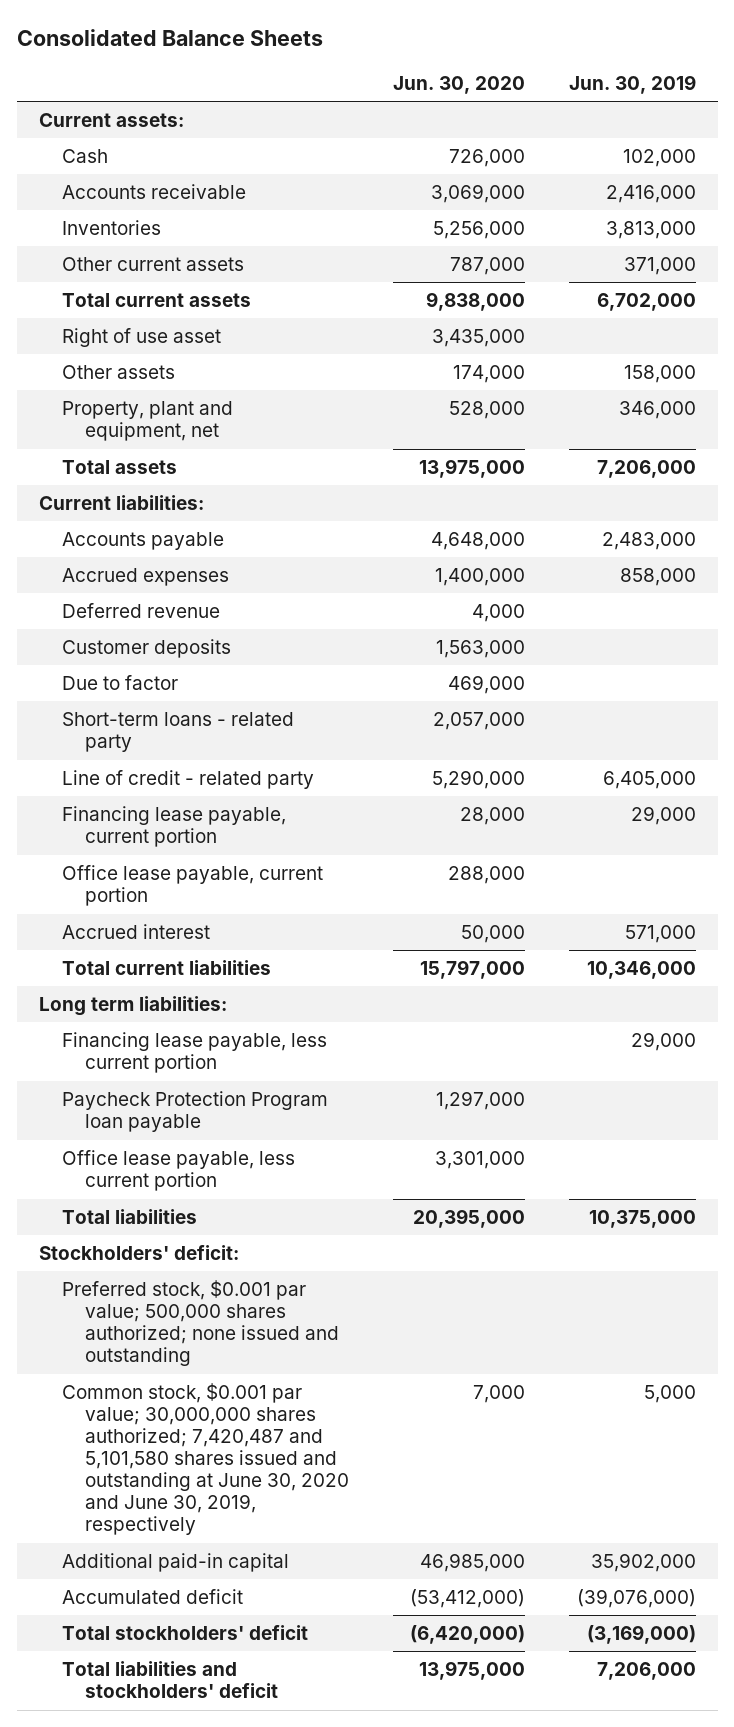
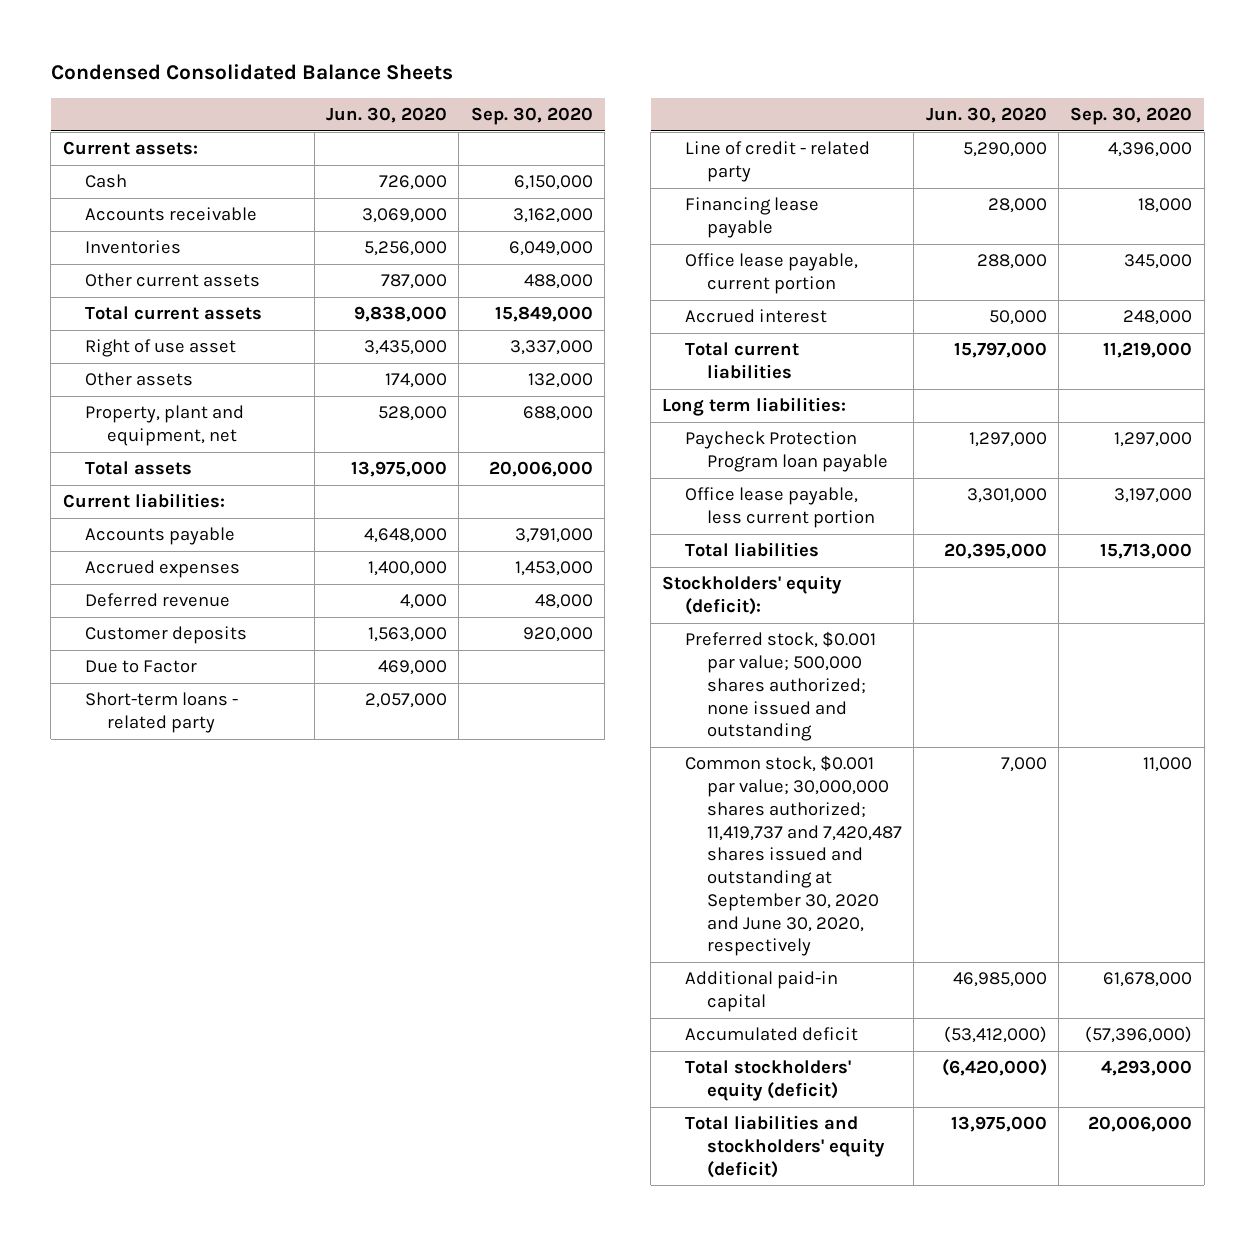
- Consolidated Balance Sheets
+ Condensed Consolidated Balance Sheets
- | Jun. 30, 2020 | Jun. 30, 2019
+ | Jun. 30, 2020 | Sep. 30, 2020
- Due to factor | 469,000 |
+ Due to Factor | 469,000 |
- Financing lease payable, current portion | 28,000 | 29,000
+ Financing lease payable | 28,000 | 18,000
- Financing lease payable, less current portion | | 29,000
- Stockholders' deficit:
+ Stockholders' equity (deficit):
- Common stock, $0.001 par value; 30,000,000 shares authorized; 7,420,487 and 5,101,580 shares issued and outstanding at June 30, 2020 and June 30, 2019, respectively | 7,000 | 5,000
+ Common stock, $0.001 par value; 30,000,000 shares authorized; 11,419,737 and 7,420,487 shares issued and outstanding at September 30, 2020 and June 30, 2020, respectively | 7,000 | 11,000
- Total stockholders' deficit | (6,420,000) | (3,169,000)
- Total liabilities and stockholders' deficit | 13,975,000 | 7,206,000
+ Total stockholders' equity (deficit) | (6,420,000) | 4,293,000
+ Total liabilities and stockholders' equity (deficit) | 13,975,000 | 20,006,000

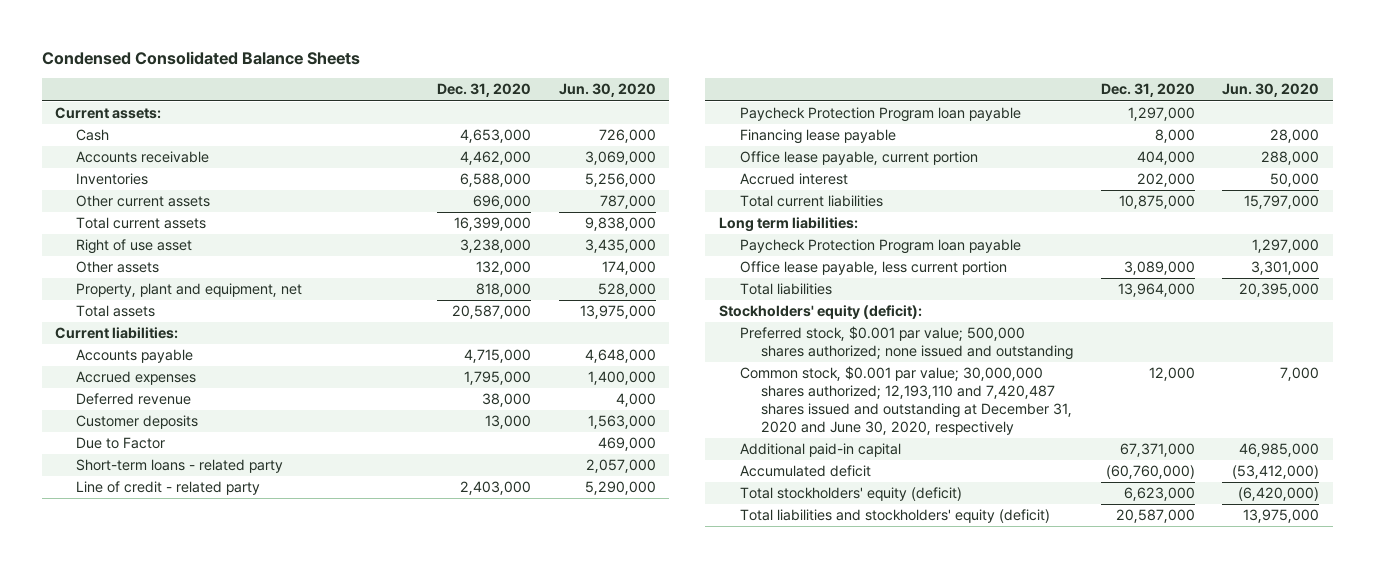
- | Jun. 30, 2020 | Sep. 30, 2020
+ | Dec. 31, 2020 | Jun. 30, 2020
+ Paycheck Protection Program loan payable | 1,297,000 |
- Common stock, $0.001 par value; 30,000,000 shares authorized; 11,419,737 and 7,420,487 shares issued and outstanding at September 30, 2020 and June 30, 2020, respectively | 7,000 | 11,000
+ Common stock, $0.001 par value; 30,000,000 shares authorized; 12,193,110 and 7,420,487 shares issued and outstanding at December 31, 2020 and June 30, 2020, respectively | 12,000 | 7,000

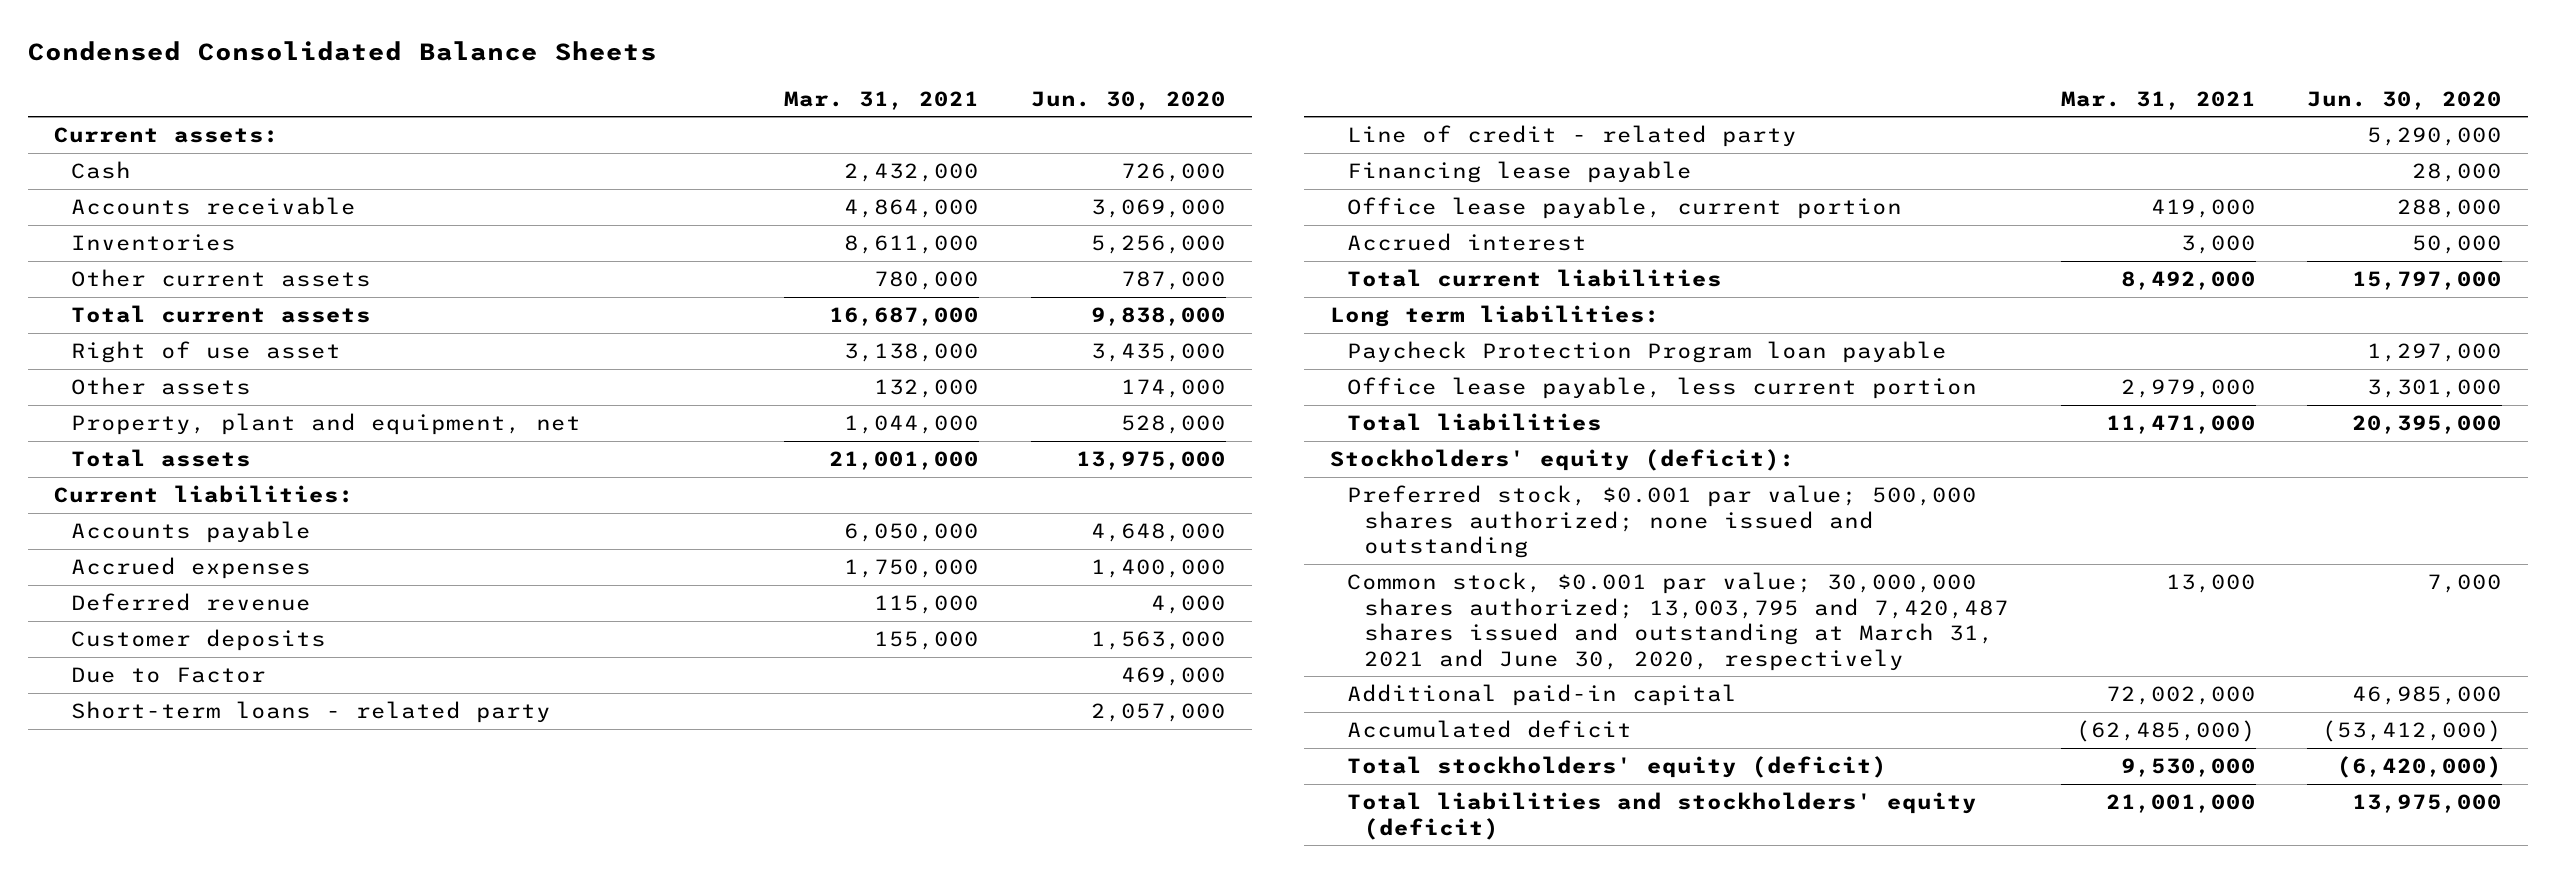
- | Dec. 31, 2020 | Jun. 30, 2020
+ | Mar. 31, 2021 | Jun. 30, 2020
- Paycheck Protection Program loan payable | 1,297,000 |
- Common stock, $0.001 par value; 30,000,000 shares authorized; 12,193,110 and 7,420,487 shares issued and outstanding at December 31, 2020 and June 30, 2020, respectively | 12,000 | 7,000
+ Common stock, $0.001 par value; 30,000,000 shares authorized; 13,003,795 and 7,420,487 shares issued and outstanding at March 31, 2021 and June 30, 2020, respectively | 13,000 | 7,000

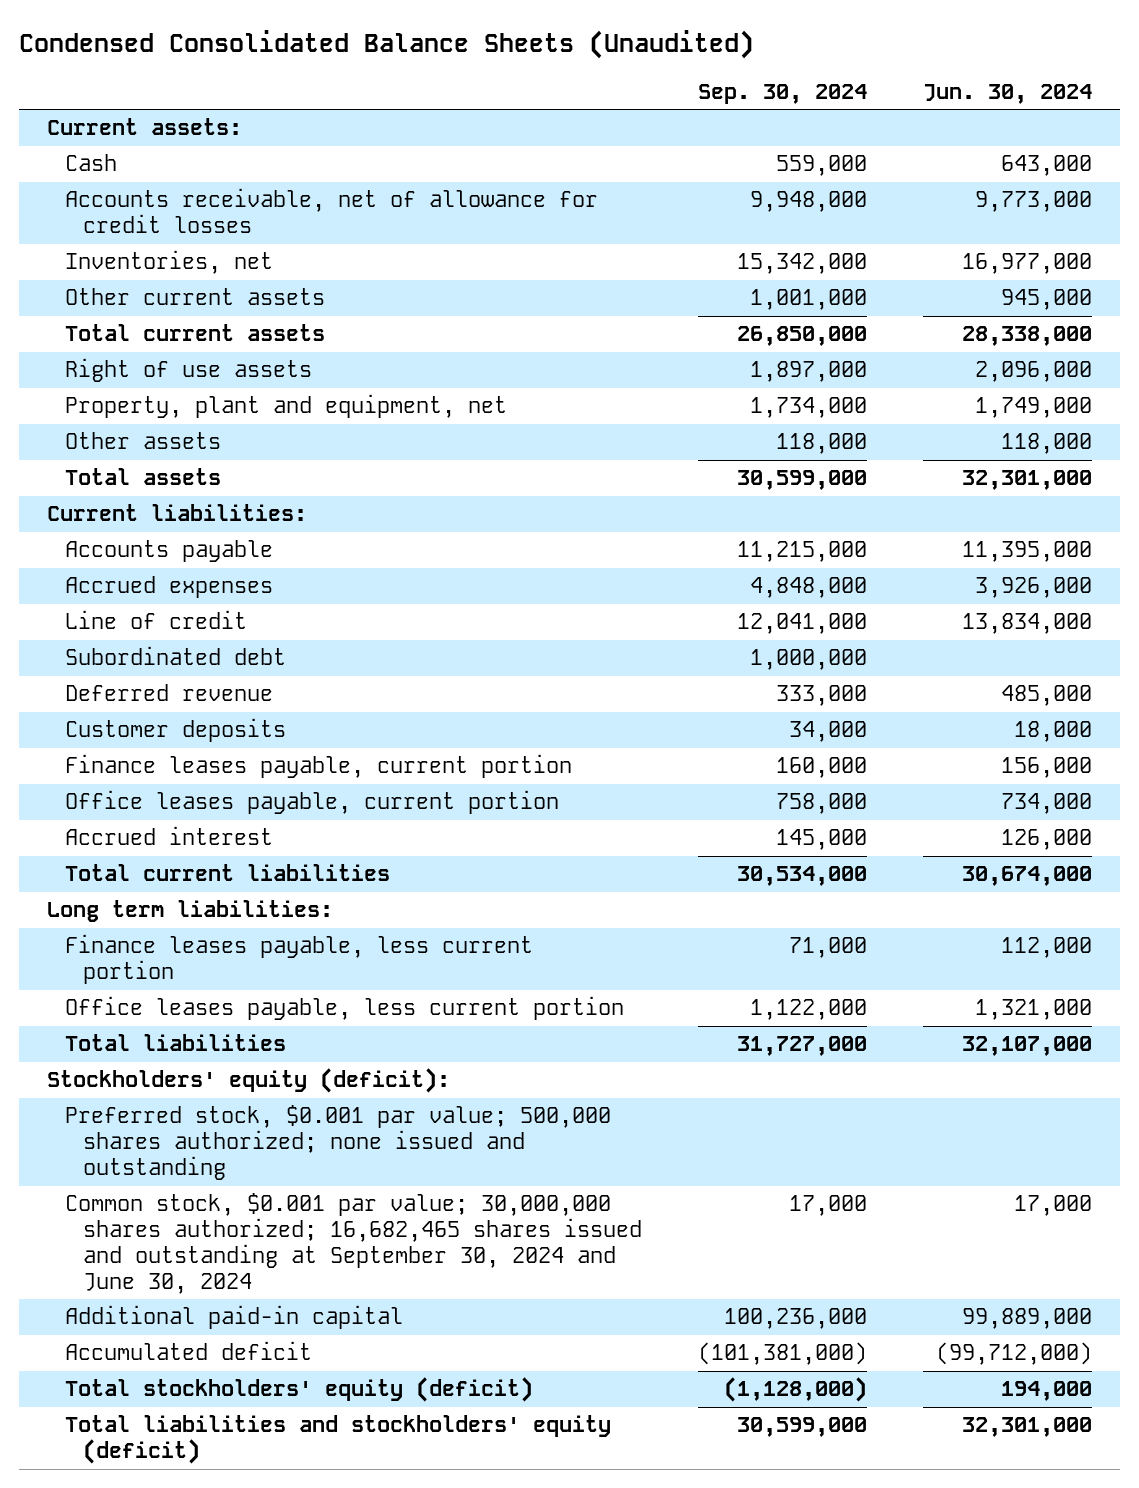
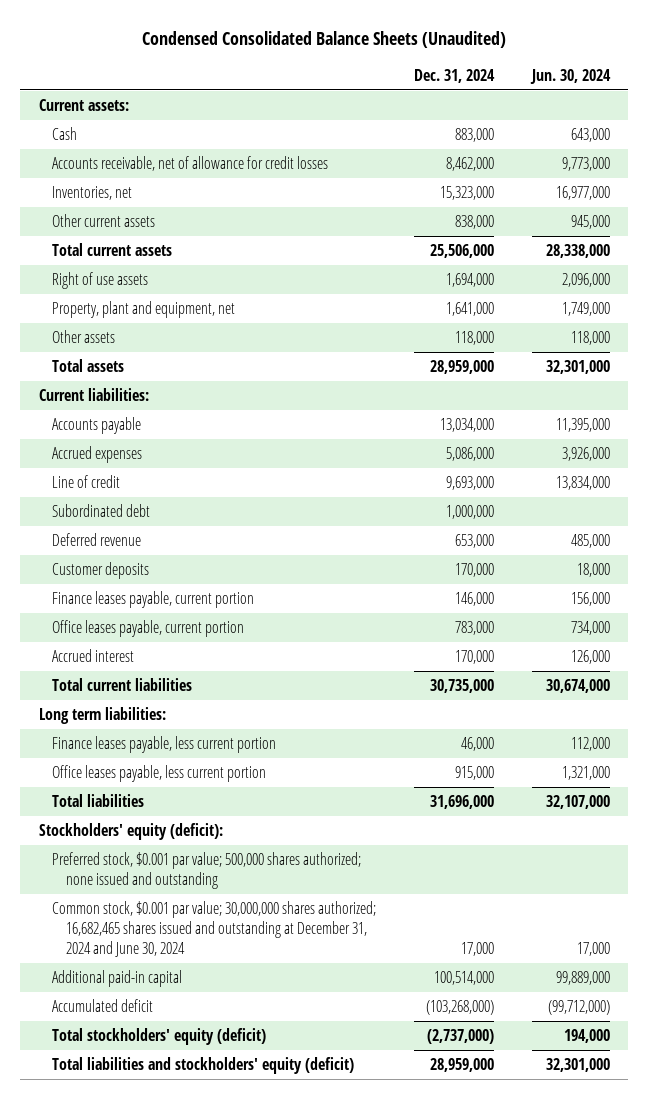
- | Sep. 30, 2024 | Jun. 30, 2024
+ | Dec. 31, 2024 | Jun. 30, 2024
- Common stock, $0.001 par value; 30,000,000 shares authorized; 16,682,465 shares issued and outstanding at September 30, 2024 and June 30, 2024 | 17,000 | 17,000
+ Common stock, $0.001 par value; 30,000,000 shares authorized; 16,682,465 shares issued and outstanding at December 31, 2024 and June 30, 2024 | 17,000 | 17,000

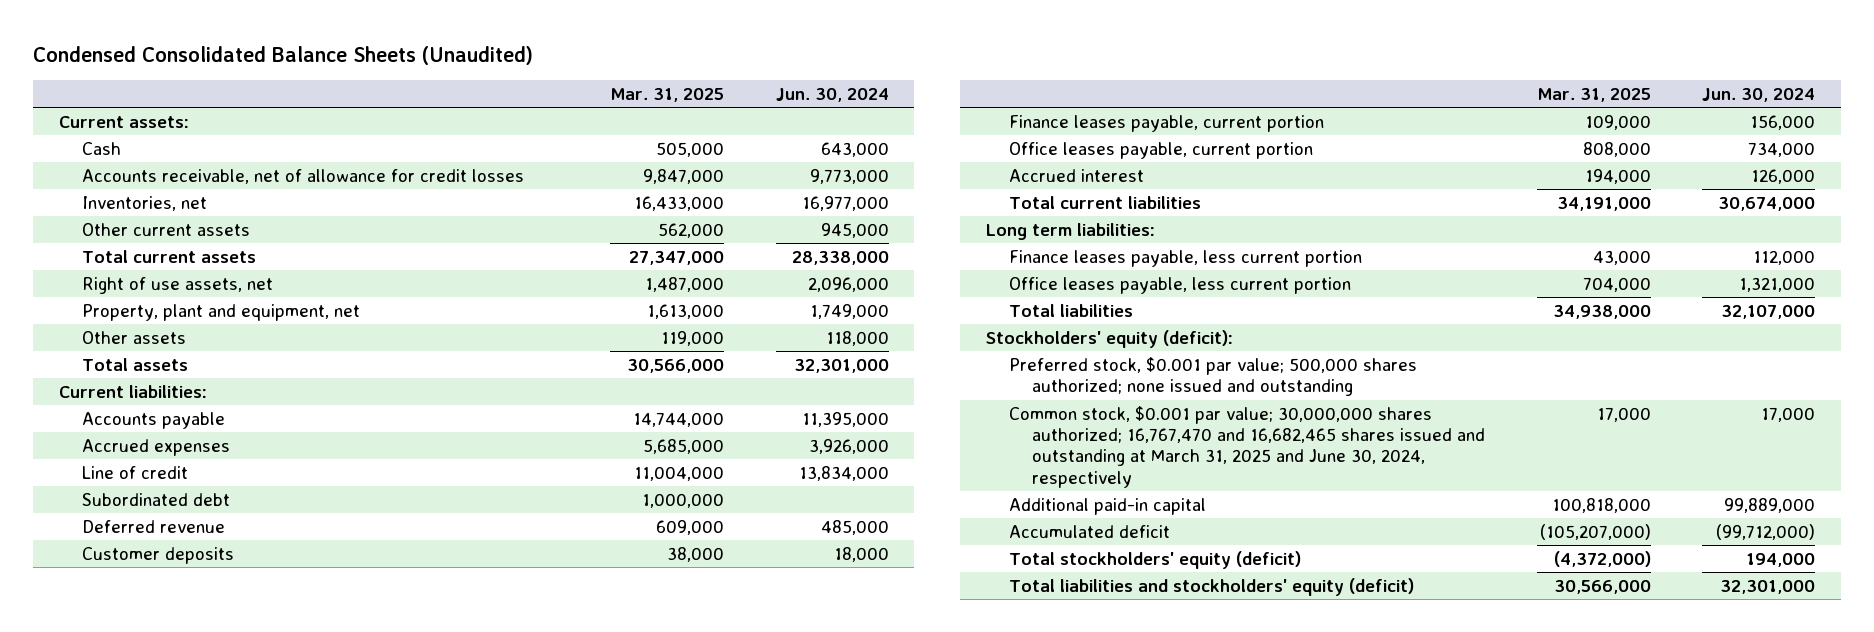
- | Dec. 31, 2024 | Jun. 30, 2024
+ | Mar. 31, 2025 | Jun. 30, 2024
- Right of use assets | 1,694,000 | 2,096,000
+ Right of use assets, net | 1,487,000 | 2,096,000
- Common stock, $0.001 par value; 30,000,000 shares authorized; 16,682,465 shares issued and outstanding at December 31, 2024 and June 30, 2024 | 17,000 | 17,000
+ Common stock, $0.001 par value; 30,000,000 shares authorized; 16,767,470 and 16,682,465 shares issued and outstanding at March 31, 2025 and June 30, 2024, respectively | 17,000 | 17,000

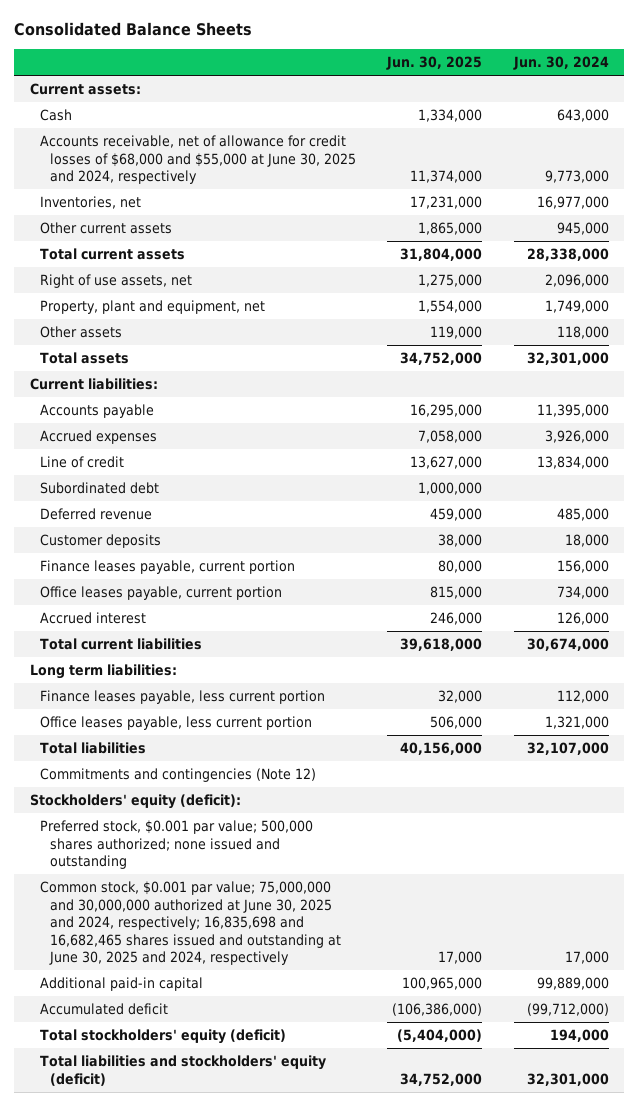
- Condensed Consolidated Balance Sheets (Unaudited)
+ Consolidated Balance Sheets
- | Mar. 31, 2025 | Jun. 30, 2024
+ | Jun. 30, 2025 | Jun. 30, 2024
- Accounts receivable, net of allowance for credit losses | 9,847,000 | 9,773,000
+ Accounts receivable, net of allowance for credit losses of $68,000 and $55,000 at June 30, 2025 and 2024, respectively | 11,374,000 | 9,773,000
+ Commitments and contingencies (Note 12)
- Common stock, $0.001 par value; 30,000,000 shares authorized; 16,767,470 and 16,682,465 shares issued and outstanding at March 31, 2025 and June 30, 2024, respectively | 17,000 | 17,000
+ Common stock, $0.001 par value; 75,000,000 and 30,000,000 authorized at June 30, 2025 and 2024, respectively; 16,835,698 and 16,682,465 shares issued and outstanding at June 30, 2025 and 2024, respectively | 17,000 | 17,000

